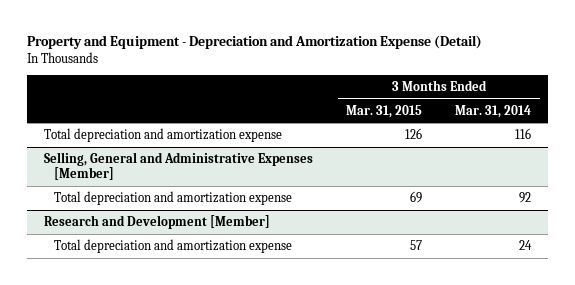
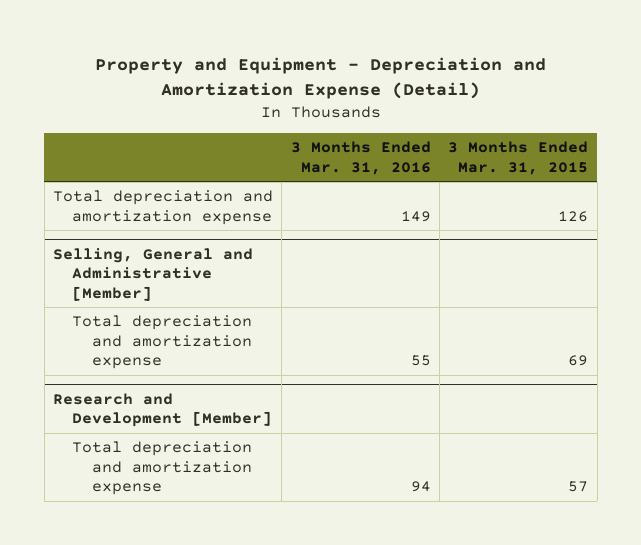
- | 3 Months Ended Mar. 31, 2015 | 3 Months Ended Mar. 31, 2014
+ | 3 Months Ended Mar. 31, 2016 | 3 Months Ended Mar. 31, 2015
- Selling, General and Administrative Expenses [Member]
+ Selling, General and Administrative [Member]

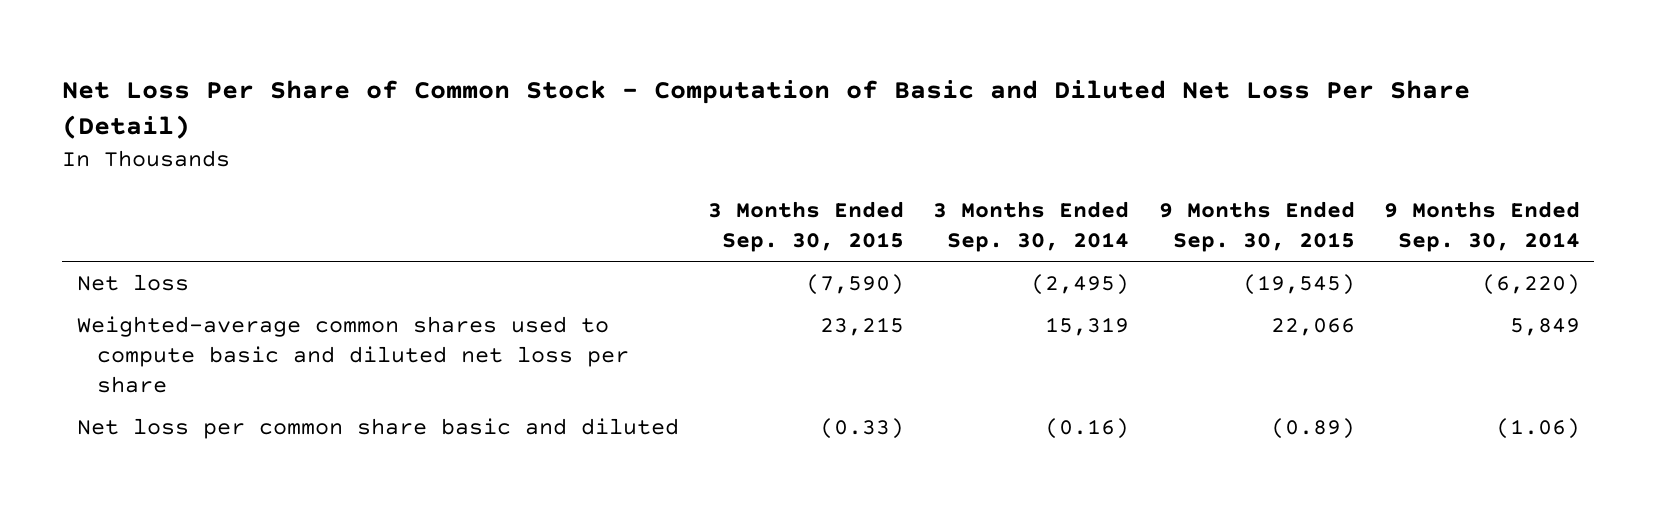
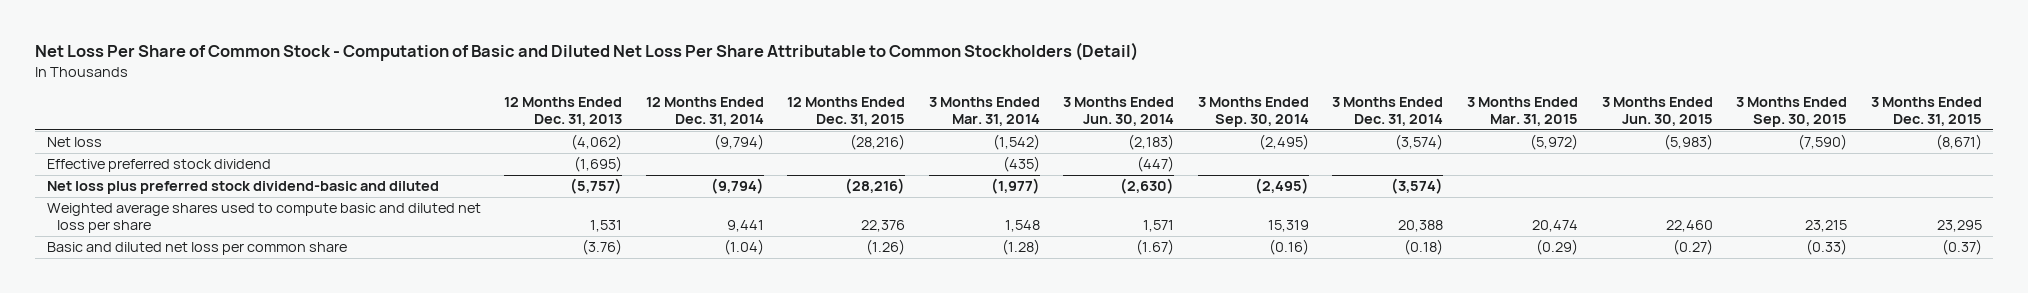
- Net Loss Per Share of Common Stock - Computation of Basic and Diluted Net Loss Per Share (Detail)
+ Net Loss Per Share of Common Stock - Computation of Basic and Diluted Net Loss Per Share Attributable to Common Stockholders (Detail)
- | 3 Months Ended Sep. 30, 2015 | 3 Months Ended Sep. 30, 2014 | 9 Months Ended Sep. 30, 2015 | 9 Months Ended Sep. 30, 2014
+ | 12 Months Ended Dec. 31, 2013 | 12 Months Ended Dec. 31, 2014 | 12 Months Ended Dec. 31, 2015 | 3 Months Ended Mar. 31, 2014 | 3 Months Ended Jun. 30, 2014 | 3 Months Ended Sep. 30, 2014 | 3 Months Ended Dec. 31, 2014 | 3 Months Ended Mar. 31, 2015 | 3 Months Ended Jun. 30, 2015 | 3 Months Ended Sep. 30, 2015 | 3 Months Ended Dec. 31, 2015
- Weighted-average common shares used to compute basic and diluted net loss per share | 23,215 | 15,319 | 22,066 | 5,849
- Net loss per common share basic and diluted | (0.33) | (0.16) | (0.89) | (1.06)
+ Effective preferred stock dividend | (1,695) | | | (435) | (447) | | | | | |
+ Net loss plus preferred stock dividend-basic and diluted | (5,757) | (9,794) | (28,216) | (1,977) | (2,630) | (2,495) | (3,574) | | | |
+ Weighted average shares used to compute basic and diluted net loss per share | 1,531 | 9,441 | 22,376 | 1,548 | 1,571 | 15,319 | 20,388 | 20,474 | 22,460 | 23,215 | 23,295
+ Basic and diluted net loss per common share | (3.76) | (1.04) | (1.26) | (1.28) | (1.67) | (0.16) | (0.18) | (0.29) | (0.27) | (0.33) | (0.37)

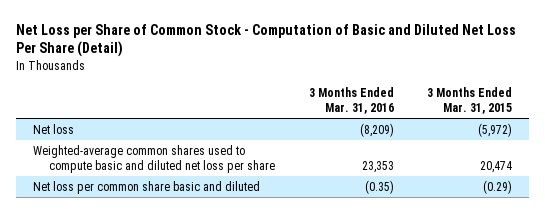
- Net Loss Per Share of Common Stock - Computation of Basic and Diluted Net Loss Per Share Attributable to Common Stockholders (Detail)
+ Net Loss per Share of Common Stock - Computation of Basic and Diluted Net Loss Per Share (Detail)
- | 12 Months Ended Dec. 31, 2013 | 12 Months Ended Dec. 31, 2014 | 12 Months Ended Dec. 31, 2015 | 3 Months Ended Mar. 31, 2014 | 3 Months Ended Jun. 30, 2014 | 3 Months Ended Sep. 30, 2014 | 3 Months Ended Dec. 31, 2014 | 3 Months Ended Mar. 31, 2015 | 3 Months Ended Jun. 30, 2015 | 3 Months Ended Sep. 30, 2015 | 3 Months Ended Dec. 31, 2015
+ | 3 Months Ended Mar. 31, 2016 | 3 Months Ended Mar. 31, 2015
- Effective preferred stock dividend | (1,695) | | | (435) | (447) | | | | | |
- Net loss plus preferred stock dividend-basic and diluted | (5,757) | (9,794) | (28,216) | (1,977) | (2,630) | (2,495) | (3,574) | | | |
- Weighted average shares used to compute basic and diluted net loss per share | 1,531 | 9,441 | 22,376 | 1,548 | 1,571 | 15,319 | 20,388 | 20,474 | 22,460 | 23,215 | 23,295
- Basic and diluted net loss per common share | (3.76) | (1.04) | (1.26) | (1.28) | (1.67) | (0.16) | (0.18) | (0.29) | (0.27) | (0.33) | (0.37)
+ Weighted-average common shares used to compute basic and diluted net loss per share | 23,353 | 20,474
+ Net loss per common share basic and diluted | (0.35) | (0.29)

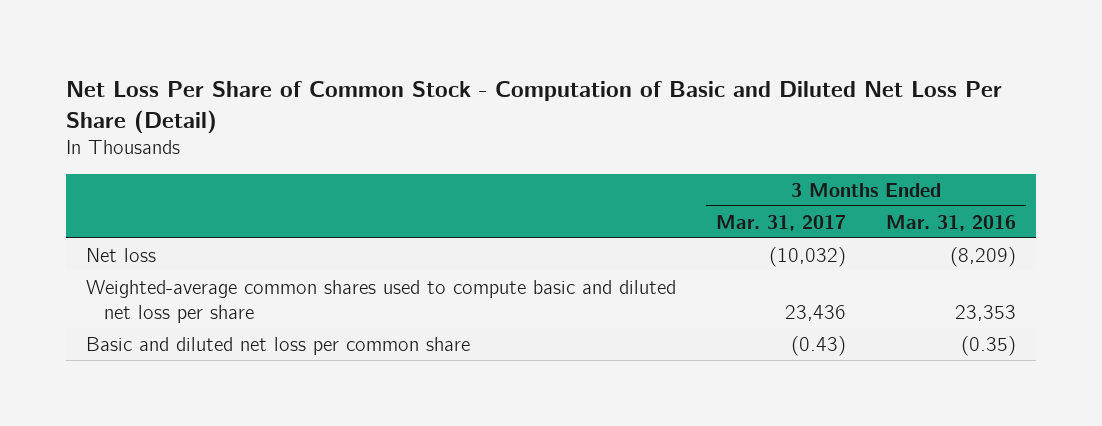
- Net Loss per Share of Common Stock - Computation of Basic and Diluted Net Loss Per Share (Detail)
+ Net Loss Per Share of Common Stock - Computation of Basic and Diluted Net Loss Per Share (Detail)
- | 3 Months Ended Mar. 31, 2016 | 3 Months Ended Mar. 31, 2015
+ | 3 Months Ended Mar. 31, 2017 | 3 Months Ended Mar. 31, 2016
- Net loss per common share basic and diluted | (0.35) | (0.29)
+ Basic and diluted net loss per common share | (0.43) | (0.35)

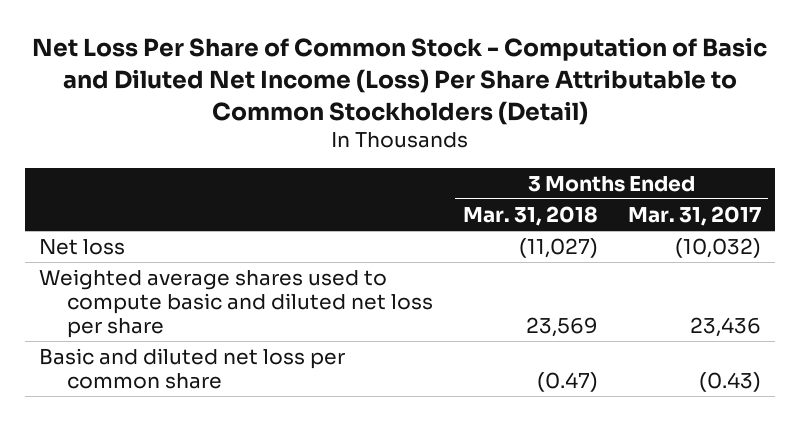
- Net Loss Per Share of Common Stock - Computation of Basic and Diluted Net Loss Per Share (Detail)
+ Net Loss Per Share of Common Stock - Computation of Basic and Diluted Net Income (Loss) Per Share Attributable to Common Stockholders (Detail)
- | 3 Months Ended Mar. 31, 2017 | 3 Months Ended Mar. 31, 2016
+ | 3 Months Ended Mar. 31, 2018 | 3 Months Ended Mar. 31, 2017
- Weighted-average common shares used to compute basic and diluted net loss per share | 23,436 | 23,353
+ Weighted average shares used to compute basic and diluted net loss per share | 23,569 | 23,436

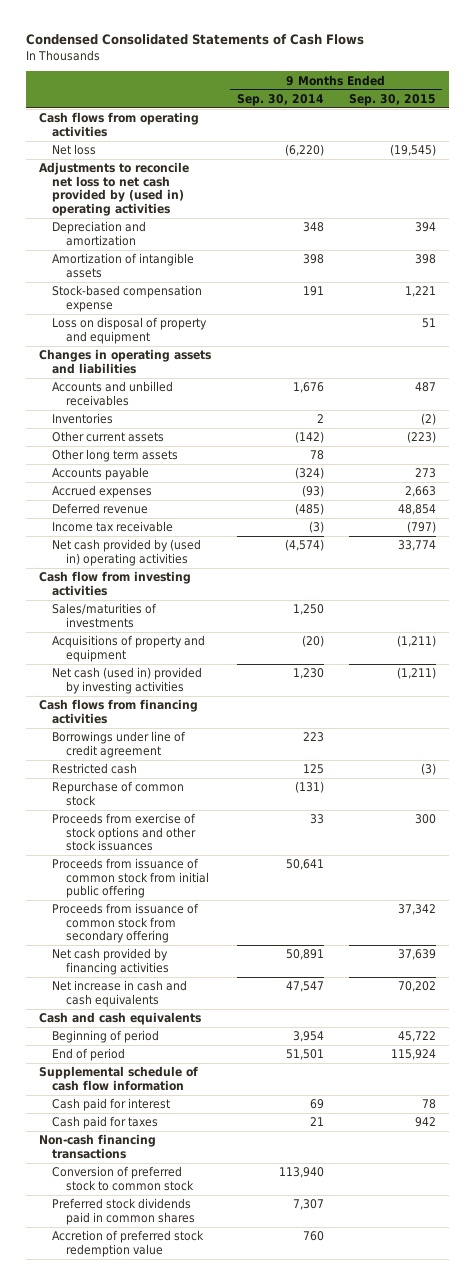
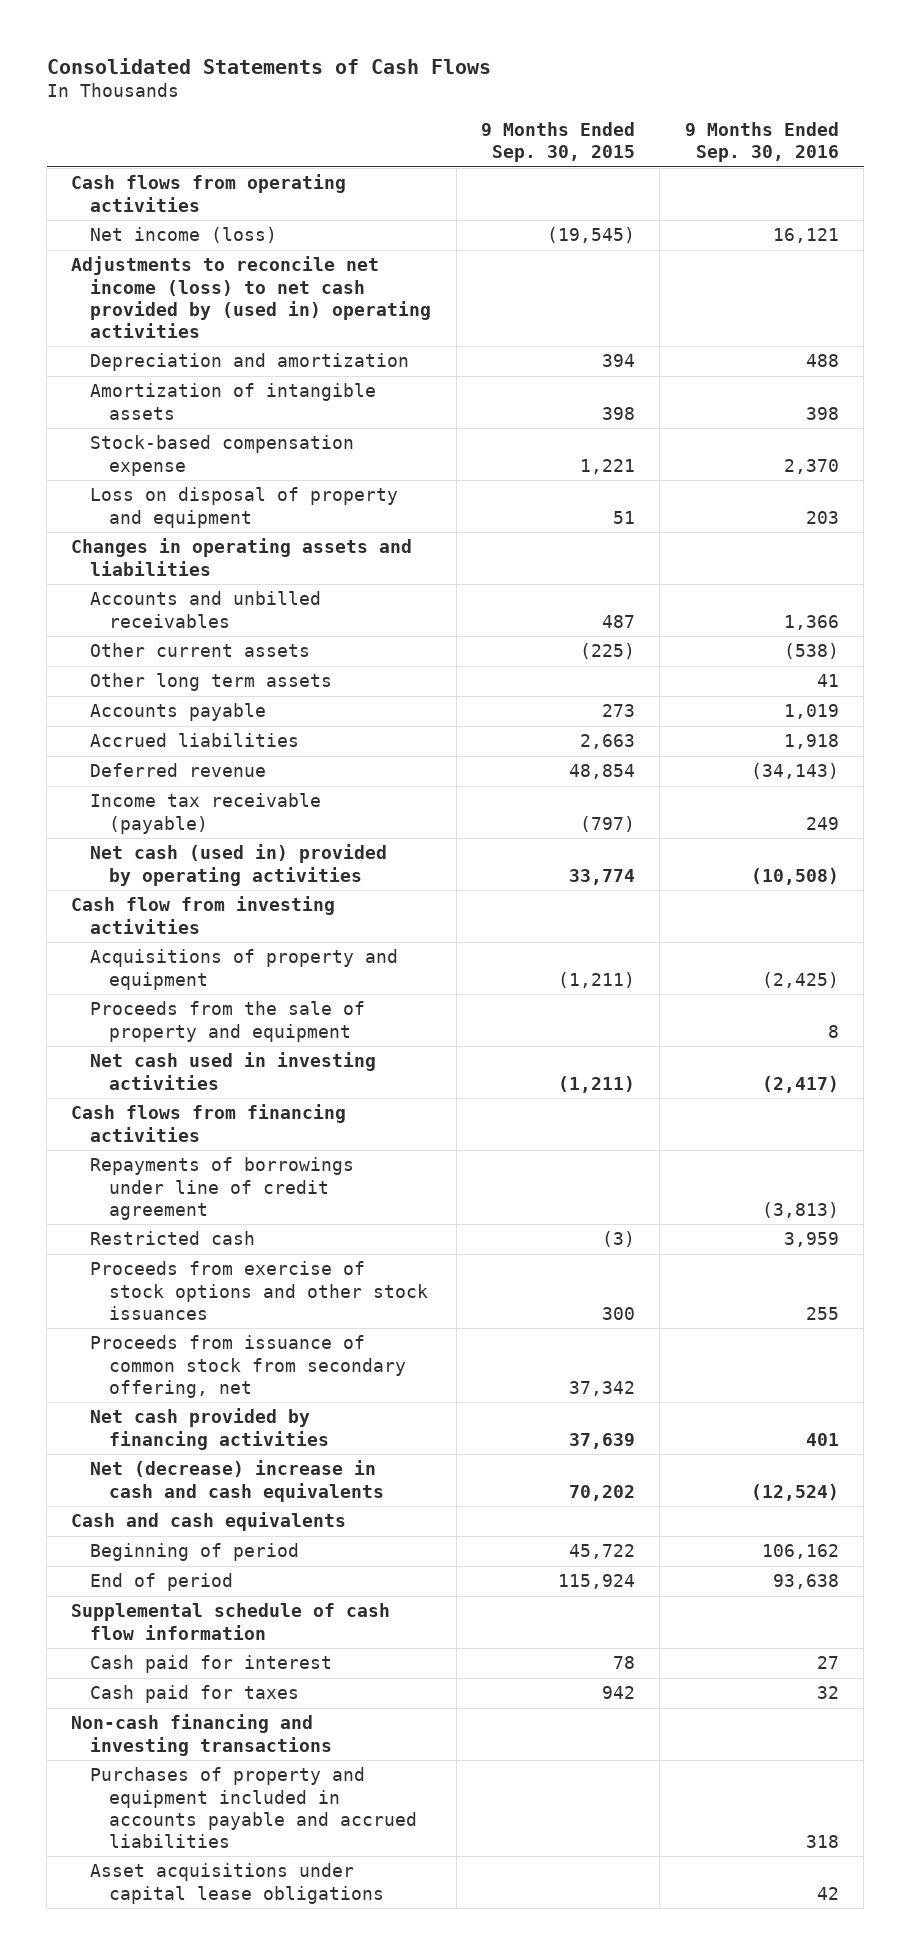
- Condensed Consolidated Statements of Cash Flows
+ Consolidated Statements of Cash Flows
- | 9 Months Ended Sep. 30, 2014 | 9 Months Ended Sep. 30, 2015
+ | 9 Months Ended Sep. 30, 2015 | 9 Months Ended Sep. 30, 2016
- Net loss | (6,220) | (19,545)
- Adjustments to reconcile net loss to net cash provided by (used in) operating activities
+ Net income (loss) | (19,545) | 16,121
+ Adjustments to reconcile net income (loss) to net cash provided by (used in) operating activities
- Inventories | 2 | (2)
- Other current assets | (142) | (223)
+ Other current assets | (225) | (538)
- Accrued expenses | (93) | 2,663
+ Accrued liabilities | 2,663 | 1,918
- Income tax receivable | (3) | (797)
- Net cash provided by (used in) operating activities | (4,574) | 33,774
+ Income tax receivable (payable) | (797) | 249
+ Net cash (used in) provided by operating activities | 33,774 | (10,508)
- Sales/maturities of investments | 1,250 |
- Net cash (used in) provided by investing activities | 1,230 | (1,211)
+ Proceeds from the sale of property and equipment | | 8
+ Net cash used in investing activities | (1,211) | (2,417)
- Borrowings under line of credit agreement | 223 |
+ Repayments of borrowings under line of credit agreement | | (3,813)
- Repurchase of common stock | (131) |
- Proceeds from issuance of common stock from initial public offering | 50,641 |
- Proceeds from issuance of common stock from secondary offering | | 37,342
+ Proceeds from issuance of common stock from secondary offering, net | 37,342 |
- Net increase in cash and cash equivalents | 47,547 | 70,202
+ Net (decrease) increase in cash and cash equivalents | 70,202 | (12,524)
- Non-cash financing transactions
- Conversion of preferred stock to common stock | 113,940 |
- Preferred stock dividends paid in common shares | 7,307 |
- Accretion of preferred stock redemption value | 760 |
+ Non-cash financing and investing transactions
+ Purchases of property and equipment included in accounts payable and accrued liabilities | | 318
+ Asset acquisitions under capital lease obligations | | 42

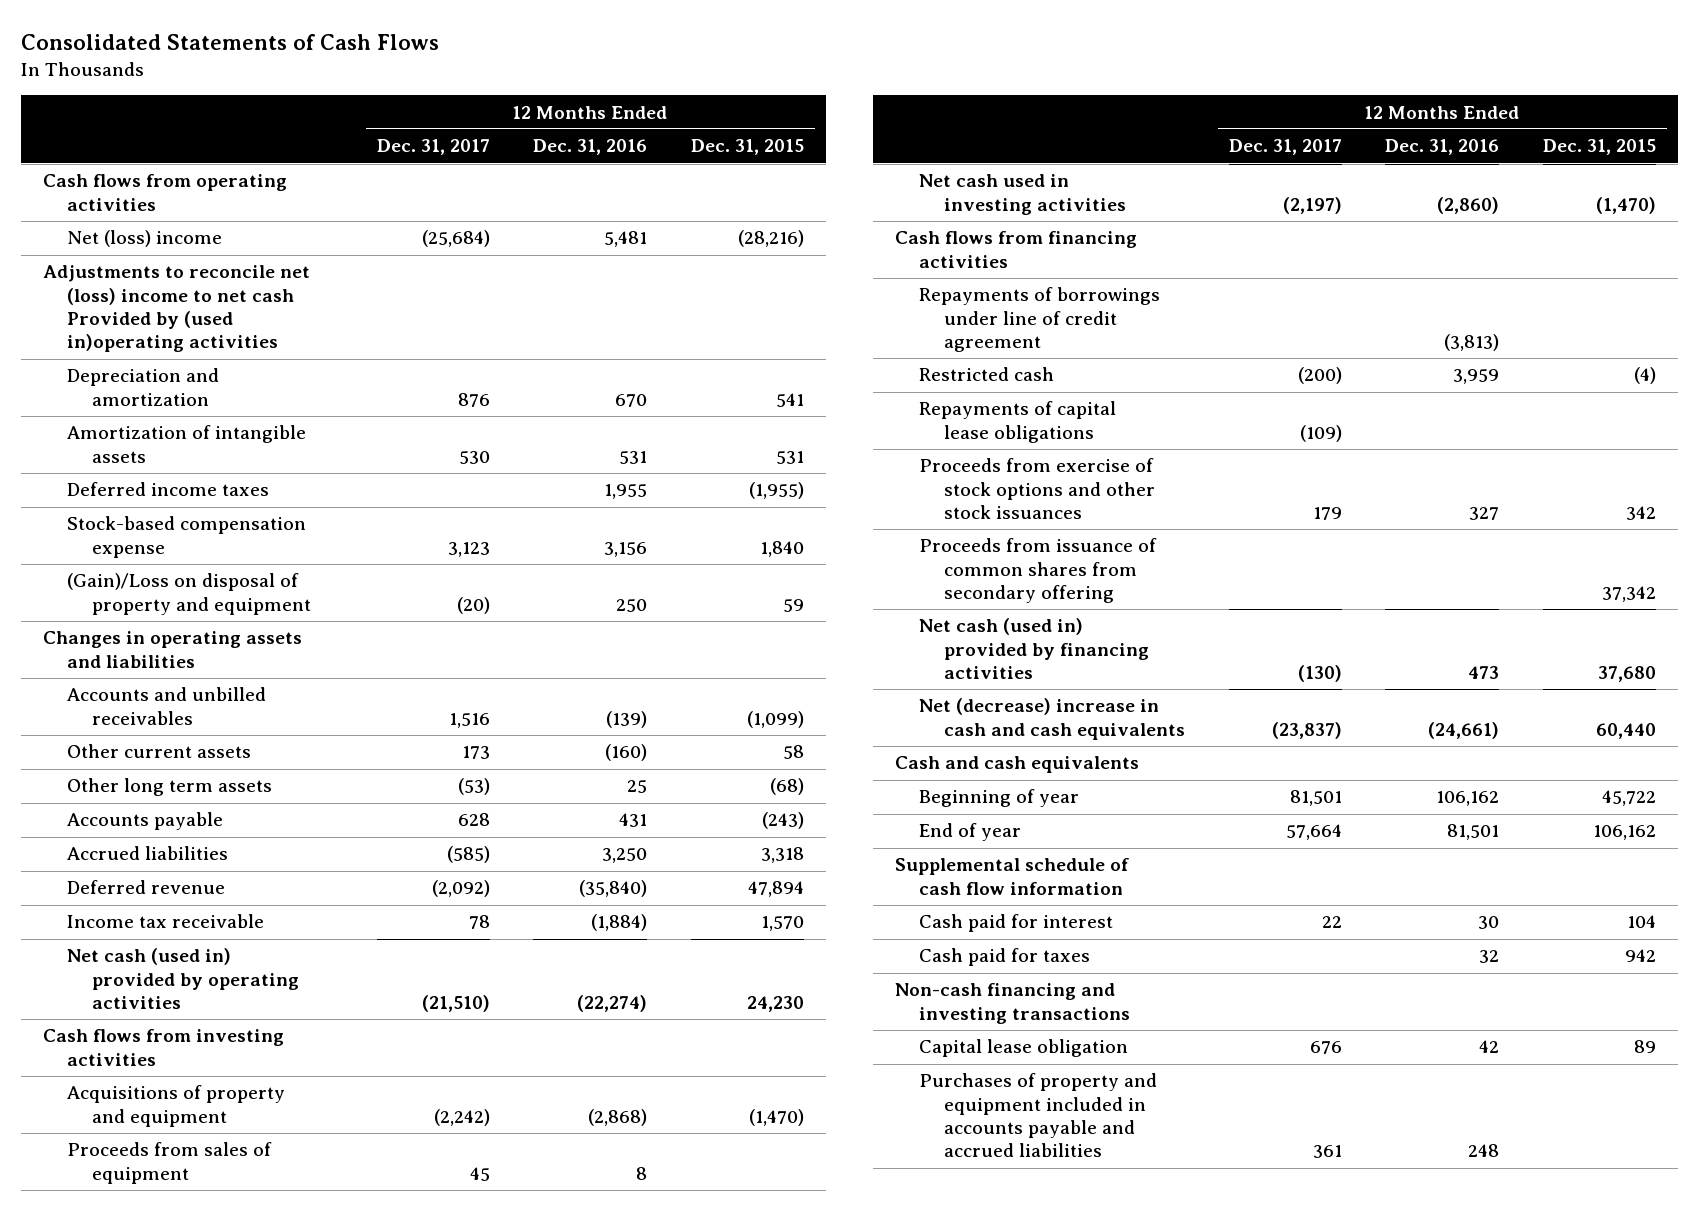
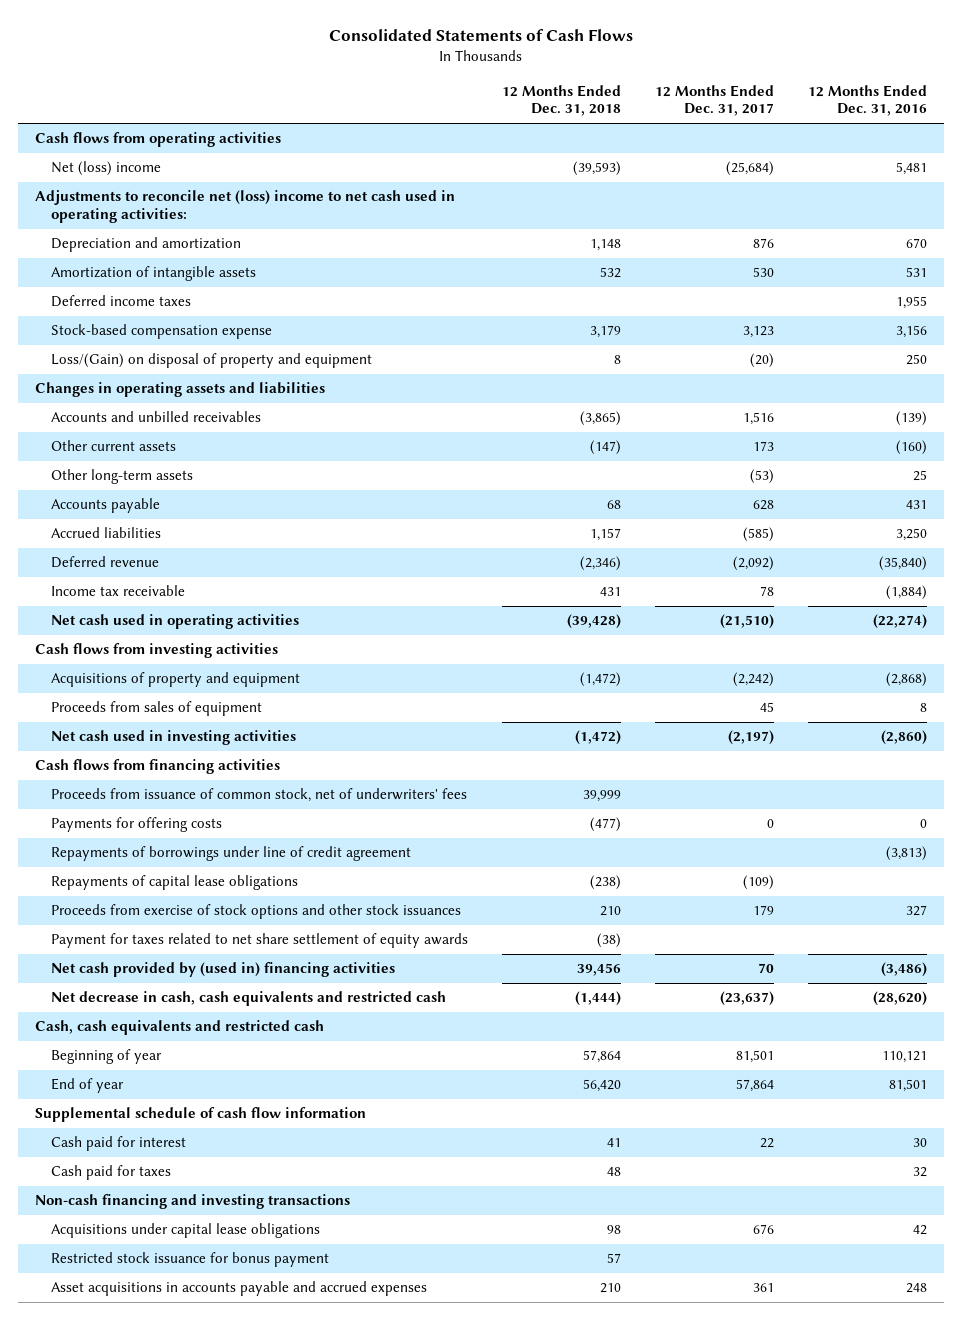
- | 12 Months Ended Dec. 31, 2017 | 12 Months Ended Dec. 31, 2016 | 12 Months Ended Dec. 31, 2015
+ | 12 Months Ended Dec. 31, 2018 | 12 Months Ended Dec. 31, 2017 | 12 Months Ended Dec. 31, 2016
- Adjustments to reconcile net (loss) income to net cash Provided by (used in)operating activities
+ Adjustments to reconcile net (loss) income to net cash used in operating activities:
- (Gain)/Loss on disposal of property and equipment | (20) | 250 | 59
+ Loss/(Gain) on disposal of property and equipment | 8 | (20) | 250
- Other long term assets | (53) | 25 | (68)
+ Other long-term assets | | (53) | 25
- Net cash (used in) provided by operating activities | (21,510) | (22,274) | 24,230
+ Net cash used in operating activities | (39,428) | (21,510) | (22,274)
+ Proceeds from issuance of common stock, net of underwriters' fees | 39,999 | |
+ Payments for offering costs | (477) | 0 | 0
- Restricted cash | (200) | 3,959 | (4)
- Proceeds from issuance of common shares from secondary offering | | | 37,342
- Net cash (used in) provided by financing activities | (130) | 473 | 37,680
- Net (decrease) increase in cash and cash equivalents | (23,837) | (24,661) | 60,440
- Cash and cash equivalents
- Beginning of year | 81,501 | 106,162 | 45,722
- End of year | 57,664 | 81,501 | 106,162
+ Payment for taxes related to net share settlement of equity awards | (38) | |
+ Net cash provided by (used in) financing activities | 39,456 | 70 | (3,486)
+ Net decrease in cash, cash equivalents and restricted cash | (1,444) | (23,637) | (28,620)
+ Cash, cash equivalents and restricted cash
+ Beginning of year | 57,864 | 81,501 | 110,121
+ End of year | 56,420 | 57,864 | 81,501
- Capital lease obligation | 676 | 42 | 89
- Purchases of property and equipment included in accounts payable and accrued liabilities | 361 | 248 |
+ Acquisitions under capital lease obligations | 98 | 676 | 42
+ Restricted stock issuance for bonus payment | 57 | |
+ Asset acquisitions in accounts payable and accrued expenses | 210 | 361 | 248

